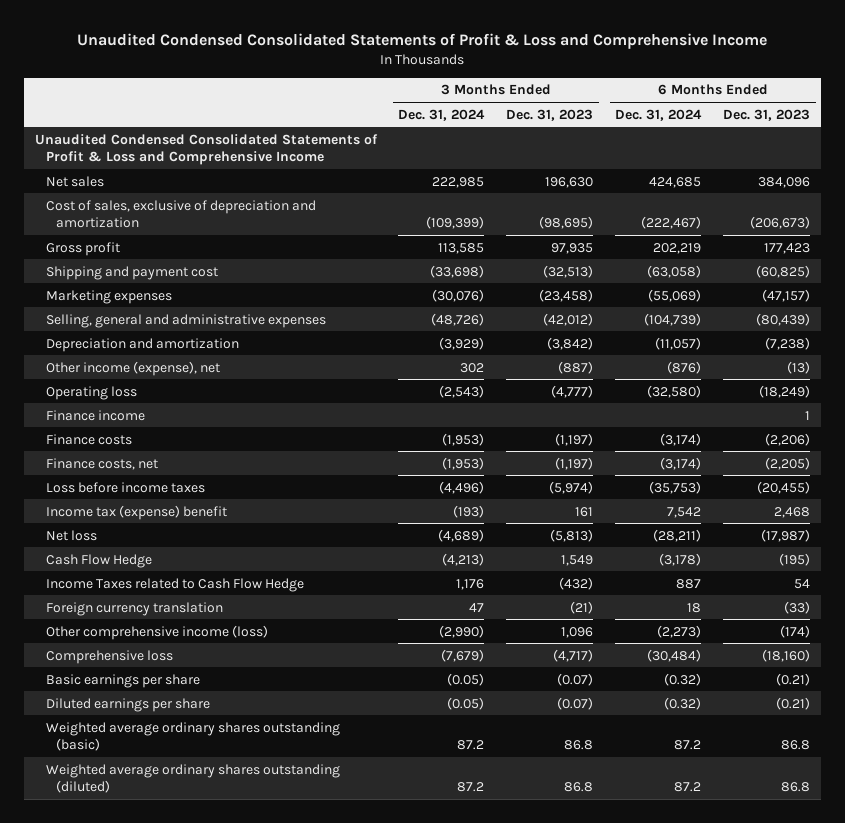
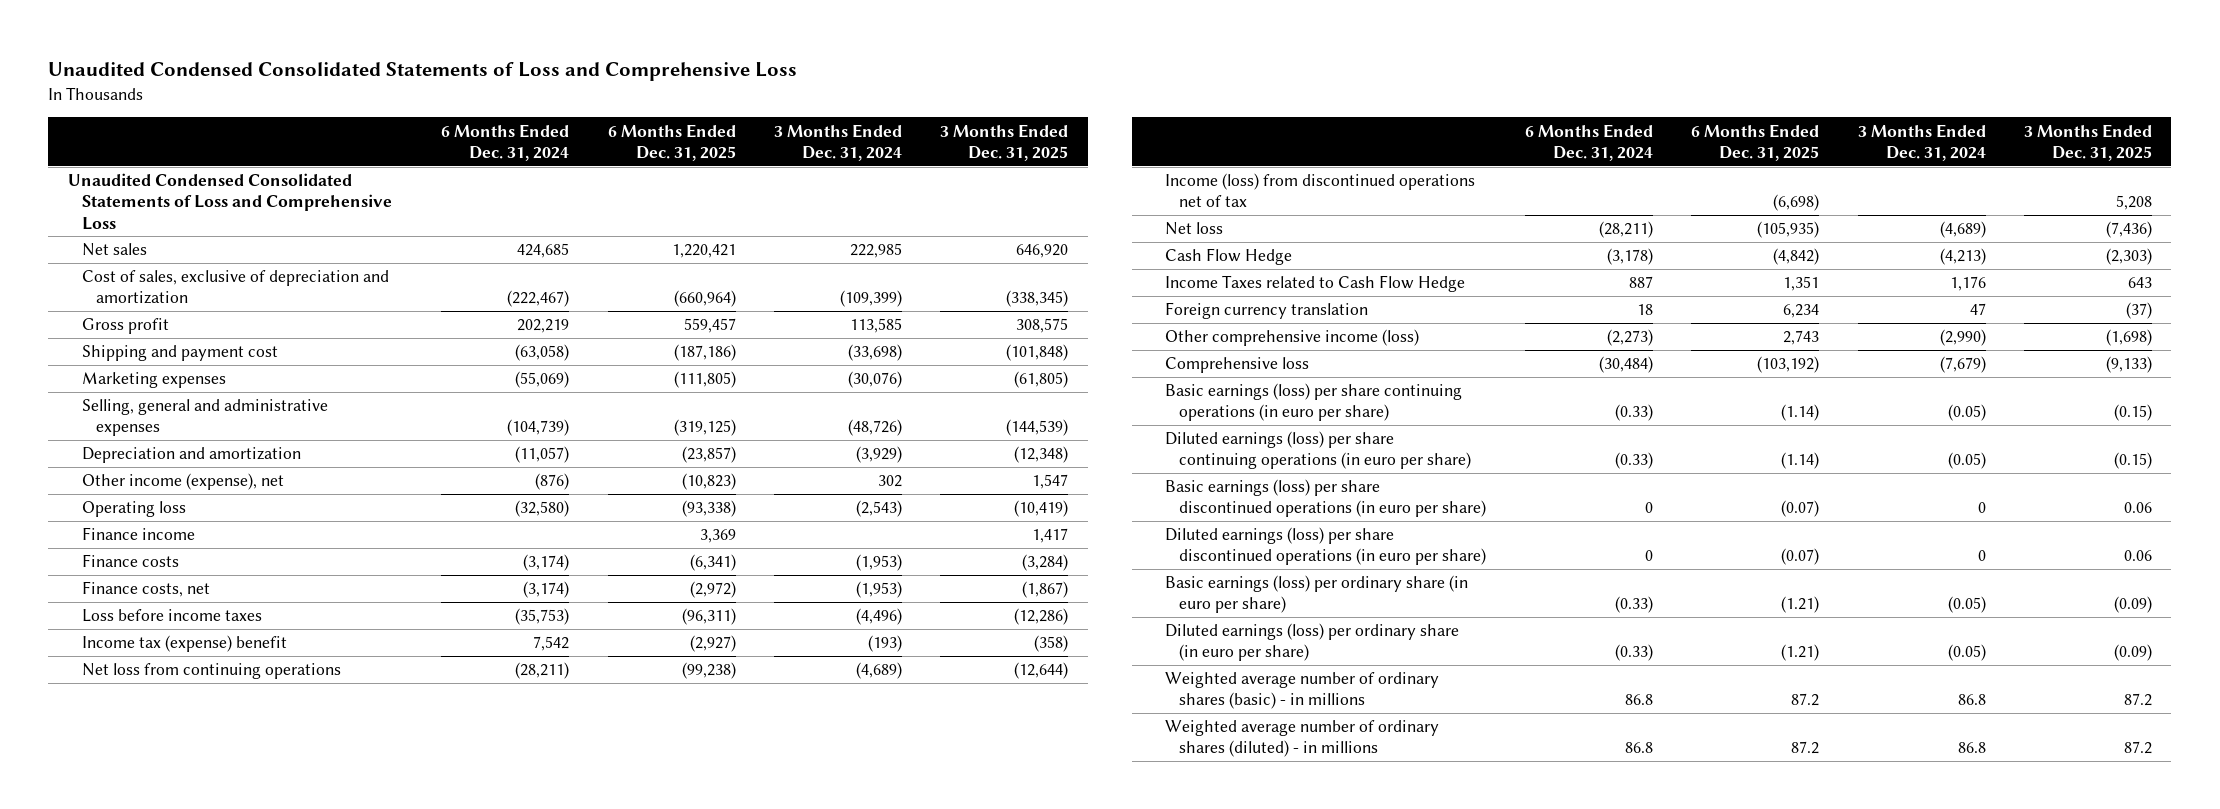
- Unaudited Condensed Consolidated Statements of Profit & Loss and Comprehensive Income
+ Unaudited Condensed Consolidated Statements of Loss and Comprehensive Loss
- | 3 Months Ended Dec. 31, 2024 | 3 Months Ended Dec. 31, 2023 | 6 Months Ended Dec. 31, 2024 | 6 Months Ended Dec. 31, 2023
+ | 6 Months Ended Dec. 31, 2024 | 6 Months Ended Dec. 31, 2025 | 3 Months Ended Dec. 31, 2024 | 3 Months Ended Dec. 31, 2025
- Unaudited Condensed Consolidated Statements of Profit & Loss and Comprehensive Income
+ Unaudited Condensed Consolidated Statements of Loss and Comprehensive Loss
+ Net loss from continuing operations | (28,211) | (99,238) | (4,689) | (12,644)
+ Income (loss) from discontinued operations net of tax | | (6,698) | | 5,208
- Basic earnings per share | (0.05) | (0.07) | (0.32) | (0.21)
- Diluted earnings per share | (0.05) | (0.07) | (0.32) | (0.21)
- Weighted average ordinary shares outstanding (basic) | 87.2 | 86.8 | 87.2 | 86.8
- Weighted average ordinary shares outstanding (diluted) | 87.2 | 86.8 | 87.2 | 86.8
+ Basic earnings (loss) per share continuing operations (in euro per share) | (0.33) | (1.14) | (0.05) | (0.15)
+ Diluted earnings (loss) per share continuing operations (in euro per share) | (0.33) | (1.14) | (0.05) | (0.15)
+ Basic earnings (loss) per share discontinued operations (in euro per share) | 0 | (0.07) | 0 | 0.06
+ Diluted earnings (loss) per share discontinued operations (in euro per share) | 0 | (0.07) | 0 | 0.06
+ Basic earnings (loss) per ordinary share (in euro per share) | (0.33) | (1.21) | (0.05) | (0.09)
+ Diluted earnings (loss) per ordinary share (in euro per share) | (0.33) | (1.21) | (0.05) | (0.09)
+ Weighted average number of ordinary shares (basic) - in millions | 86.8 | 87.2 | 86.8 | 87.2
+ Weighted average number of ordinary shares (diluted) - in millions | 86.8 | 87.2 | 86.8 | 87.2

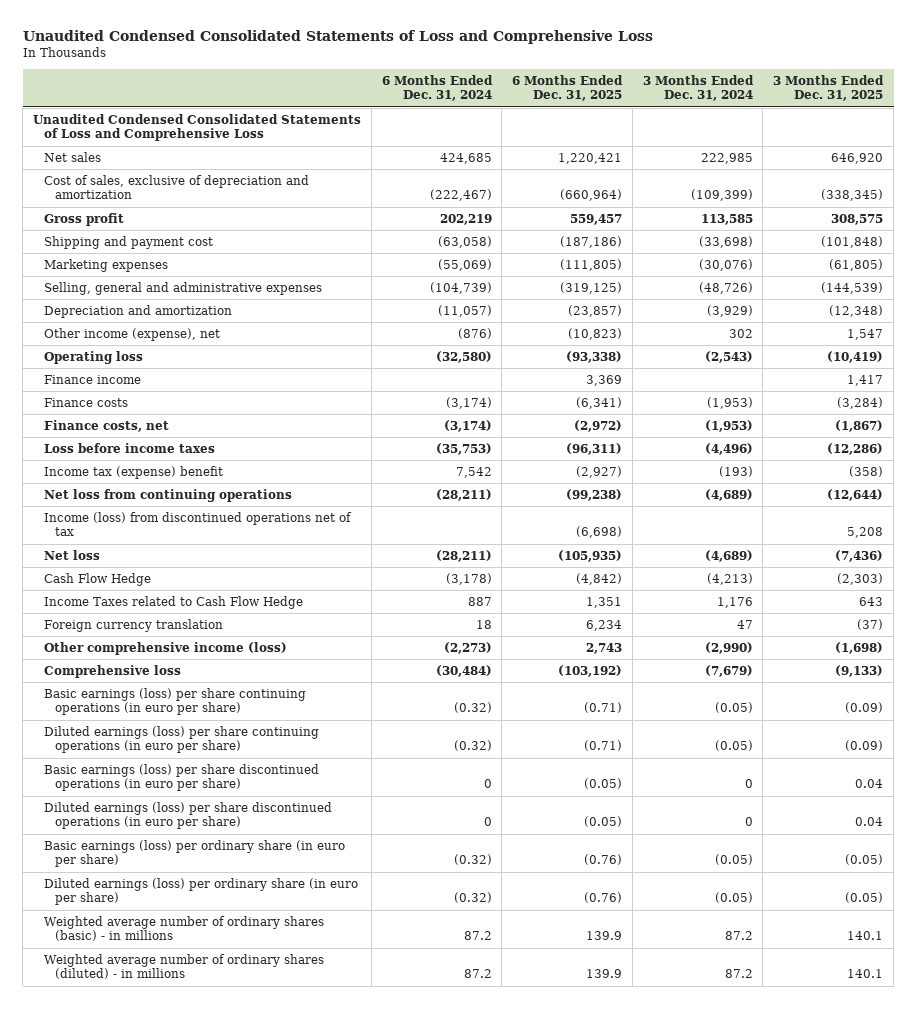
- Basic earnings (loss) per share continuing operations (in euro per share) | (0.33) | (1.14) | (0.05) | (0.15)
- Diluted earnings (loss) per share continuing operations (in euro per share) | (0.33) | (1.14) | (0.05) | (0.15)
- Basic earnings (loss) per share discontinued operations (in euro per share) | 0 | (0.07) | 0 | 0.06
- Diluted earnings (loss) per share discontinued operations (in euro per share) | 0 | (0.07) | 0 | 0.06
- Basic earnings (loss) per ordinary share (in euro per share) | (0.33) | (1.21) | (0.05) | (0.09)
- Diluted earnings (loss) per ordinary share (in euro per share) | (0.33) | (1.21) | (0.05) | (0.09)
- Weighted average number of ordinary shares (basic) - in millions | 86.8 | 87.2 | 86.8 | 87.2
- Weighted average number of ordinary shares (diluted) - in millions | 86.8 | 87.2 | 86.8 | 87.2
+ Basic earnings (loss) per share continuing operations (in euro per share) | (0.32) | (0.71) | (0.05) | (0.09)
+ Diluted earnings (loss) per share continuing operations (in euro per share) | (0.32) | (0.71) | (0.05) | (0.09)
+ Basic earnings (loss) per share discontinued operations (in euro per share) | 0 | (0.05) | 0 | 0.04
+ Diluted earnings (loss) per share discontinued operations (in euro per share) | 0 | (0.05) | 0 | 0.04
+ Basic earnings (loss) per ordinary share (in euro per share) | (0.32) | (0.76) | (0.05) | (0.05)
+ Diluted earnings (loss) per ordinary share (in euro per share) | (0.32) | (0.76) | (0.05) | (0.05)
+ Weighted average number of ordinary shares (basic) - in millions | 87.2 | 139.9 | 87.2 | 140.1
+ Weighted average number of ordinary shares (diluted) - in millions | 87.2 | 139.9 | 87.2 | 140.1

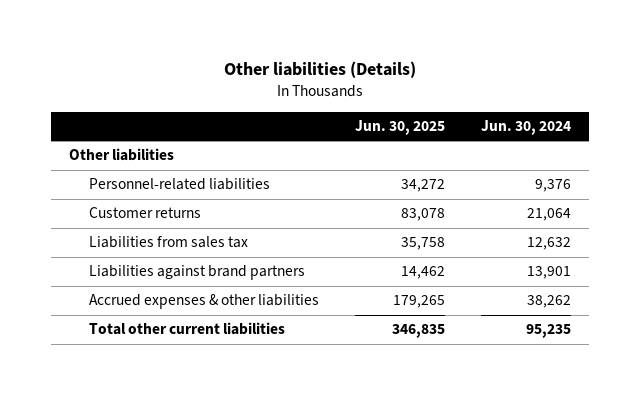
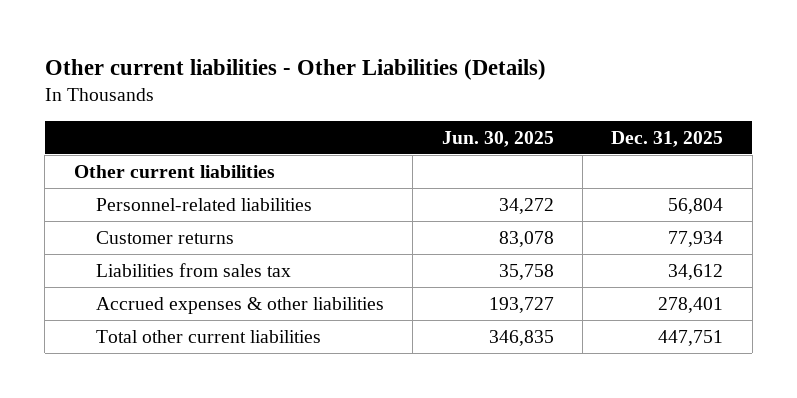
- Other liabilities (Details)
+ Other current liabilities - Other Liabilities (Details)
- | Jun. 30, 2025 | Jun. 30, 2024
+ | Jun. 30, 2025 | Dec. 31, 2025
- Other liabilities
+ Other current liabilities
- Liabilities against brand partners | 14,462 | 13,901
- Accrued expenses & other liabilities | 179,265 | 38,262
+ Accrued expenses & other liabilities | 193,727 | 278,401

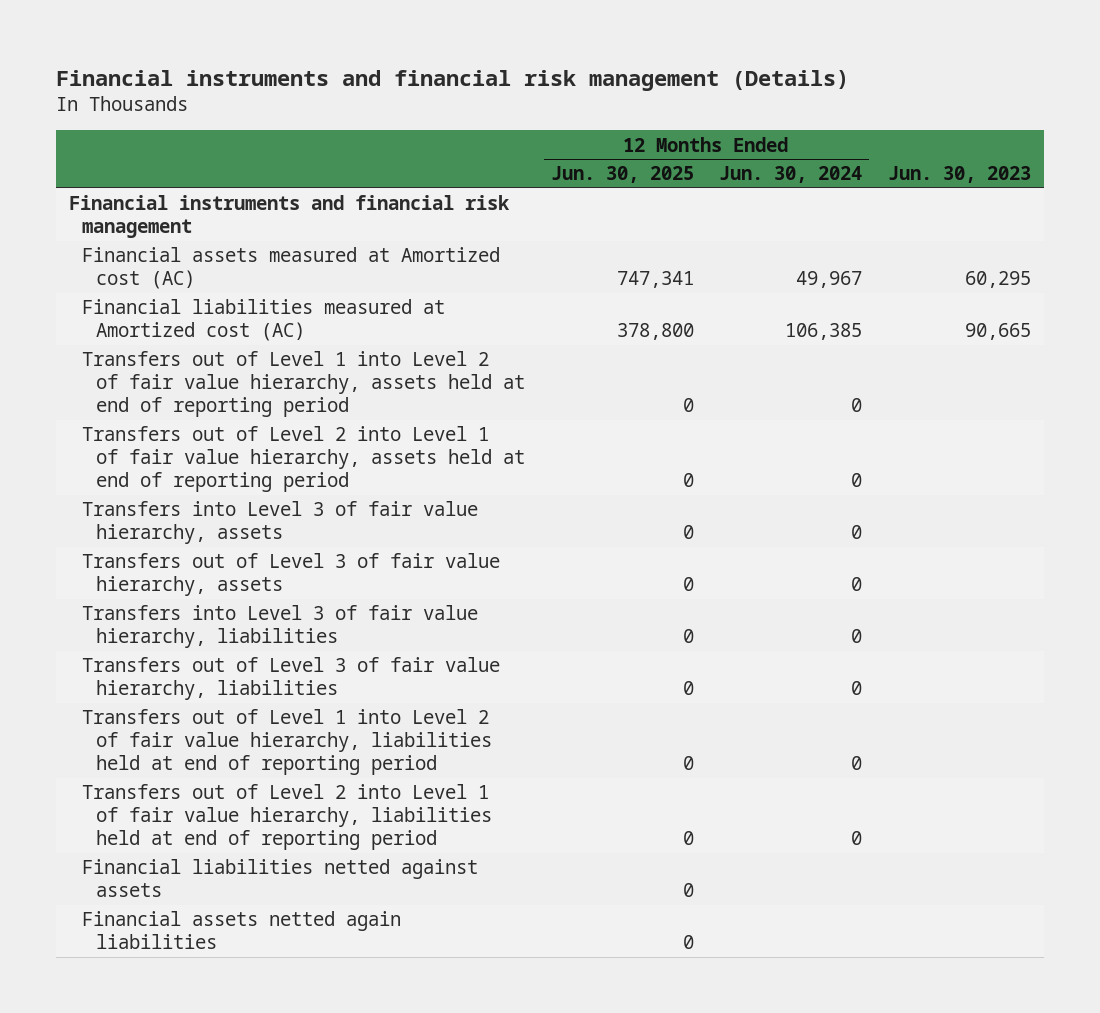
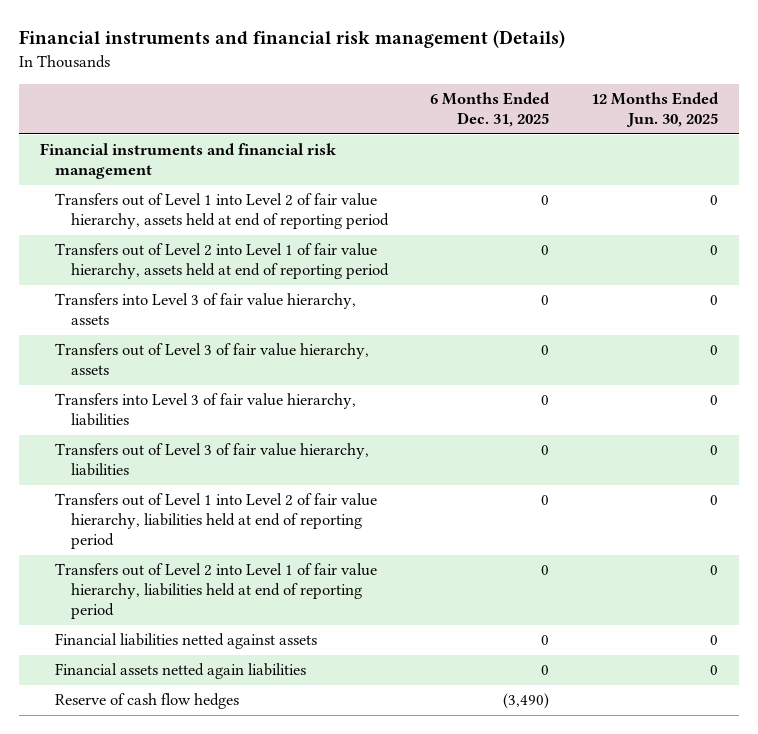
- | 12 Months Ended Jun. 30, 2025 | 12 Months Ended Jun. 30, 2024 | Jun. 30, 2023
+ | 6 Months Ended Dec. 31, 2025 | 12 Months Ended Jun. 30, 2025
- Financial assets measured at Amortized cost (AC) | 747,341 | 49,967 | 60,295
- Financial liabilities measured at Amortized cost (AC) | 378,800 | 106,385 | 90,665
+ Reserve of cash flow hedges | (3,490) |

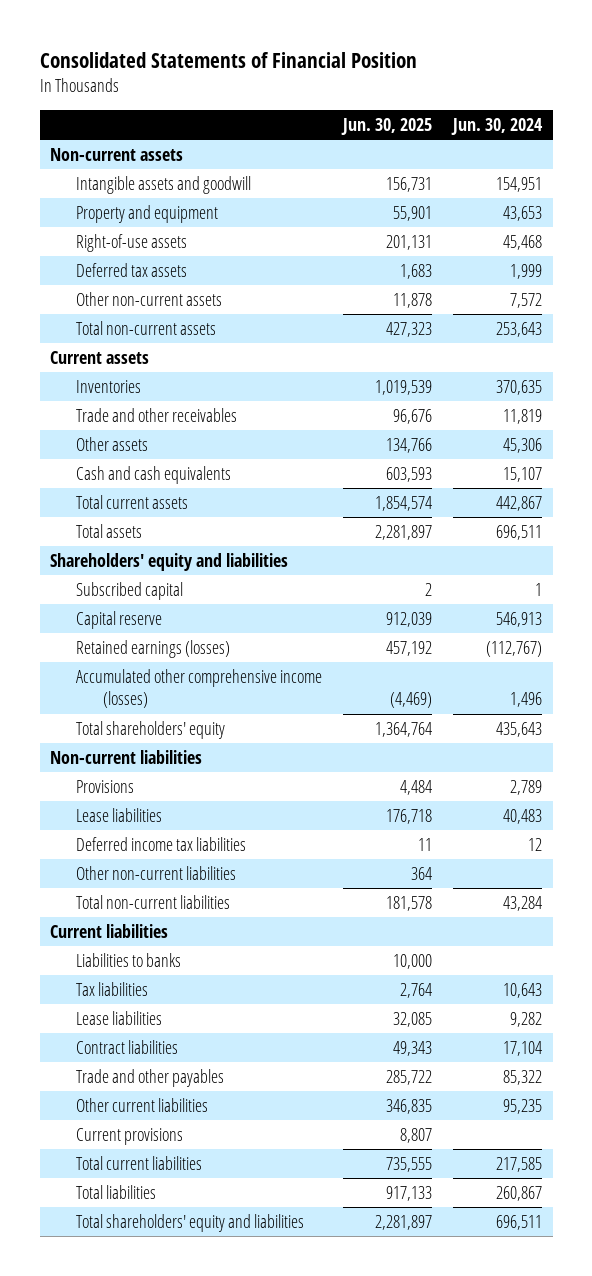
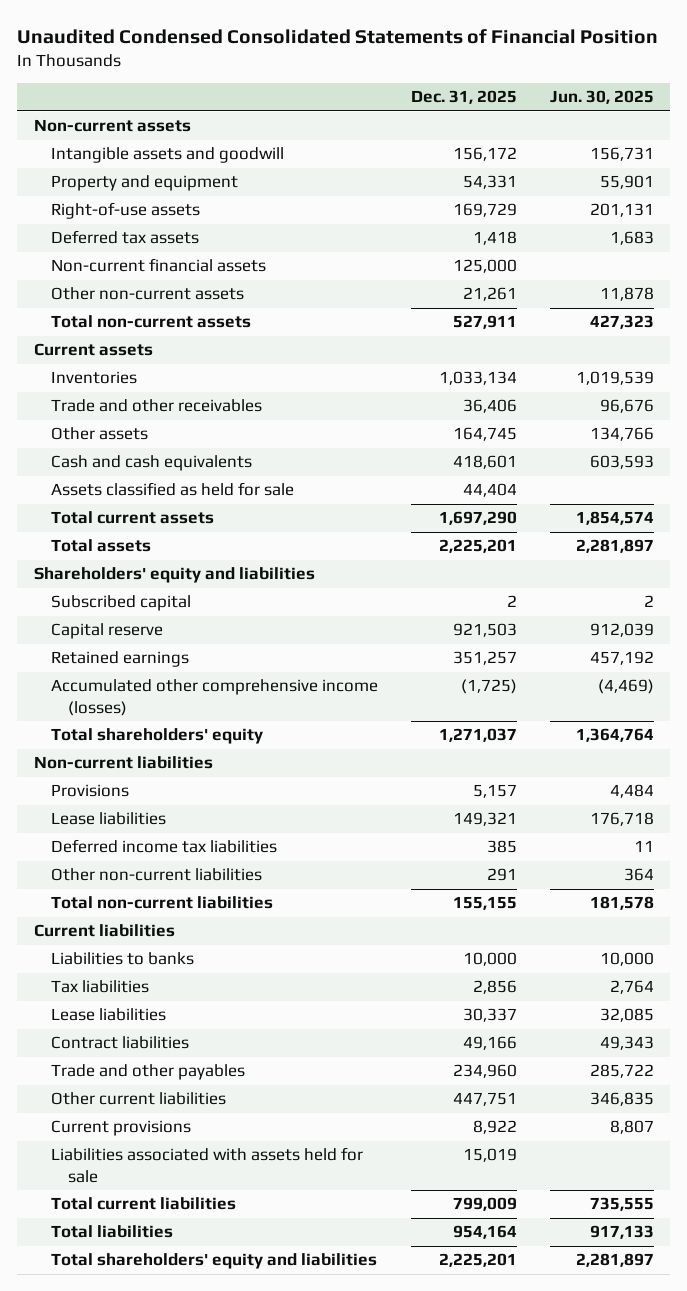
- Consolidated Statements of Financial Position
+ Unaudited Condensed Consolidated Statements of Financial Position
- | Jun. 30, 2025 | Jun. 30, 2024
+ | Dec. 31, 2025 | Jun. 30, 2025
+ Non-current financial assets | 125,000 |
+ Assets classified as held for sale | 44,404 |
- Retained earnings (losses) | 457,192 | (112,767)
+ Retained earnings | 351,257 | 457,192
+ Liabilities associated with assets held for sale | 15,019 |

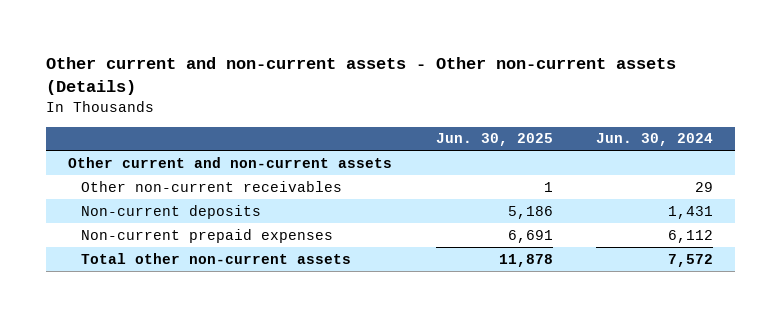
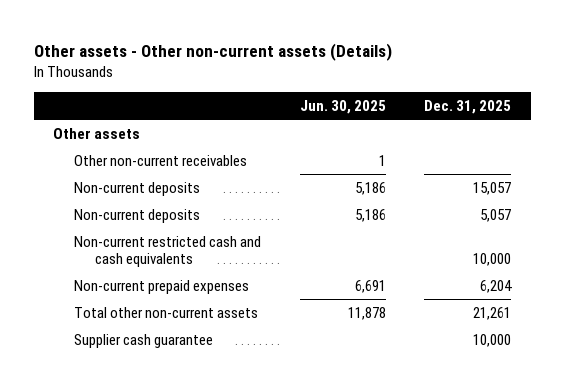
- Other current and non-current assets - Other non-current assets (Details)
+ Other assets - Other non-current assets (Details)
- | Jun. 30, 2025 | Jun. 30, 2024
+ | Jun. 30, 2025 | Dec. 31, 2025
- Other current and non-current assets
+ Other assets
+ Non-current deposits | 5,186 | 5,057
+ Non-current restricted cash and cash equivalents | | 10,000
+ Supplier cash guarantee | | 10,000

